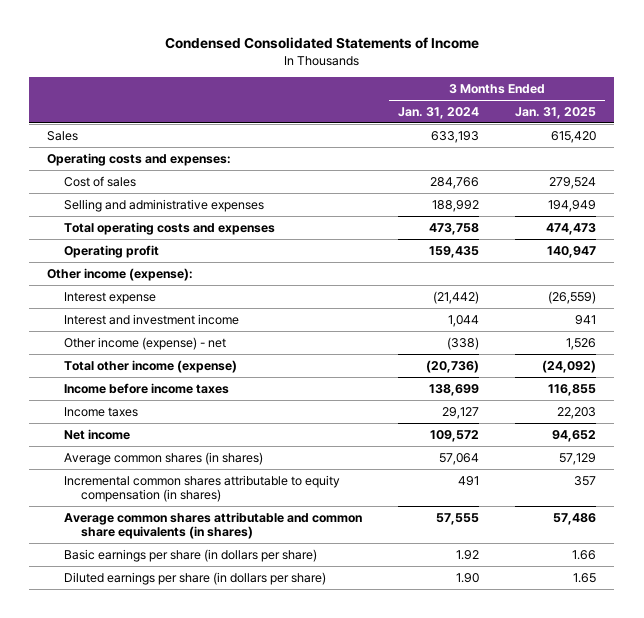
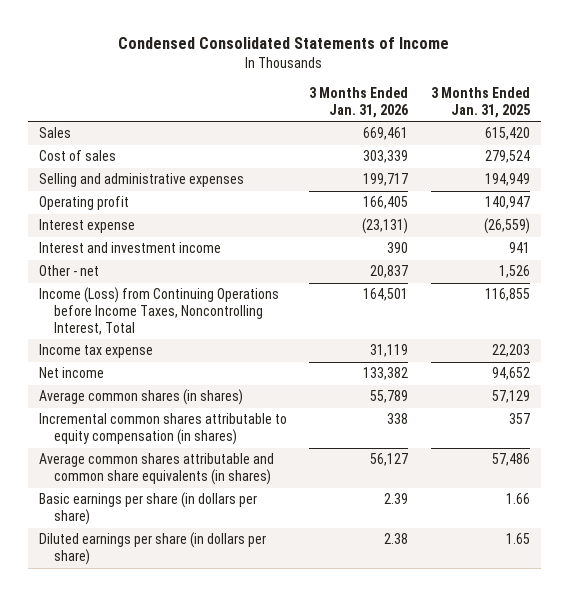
- | 3 Months Ended Jan. 31, 2024 | 3 Months Ended Jan. 31, 2025
+ | 3 Months Ended Jan. 31, 2026 | 3 Months Ended Jan. 31, 2025
- Operating costs and expenses:
- Total operating costs and expenses | 473,758 | 474,473
- Other income (expense):
- Other income (expense) - net | (338) | 1,526
- Total other income (expense) | (20,736) | (24,092)
- Income before income taxes | 138,699 | 116,855
- Income taxes | 29,127 | 22,203
+ Other - net | 20,837 | 1,526
+ Income (Loss) from Continuing Operations before Income Taxes, Noncontrolling Interest, Total | 164,501 | 116,855
+ Income tax expense | 31,119 | 22,203

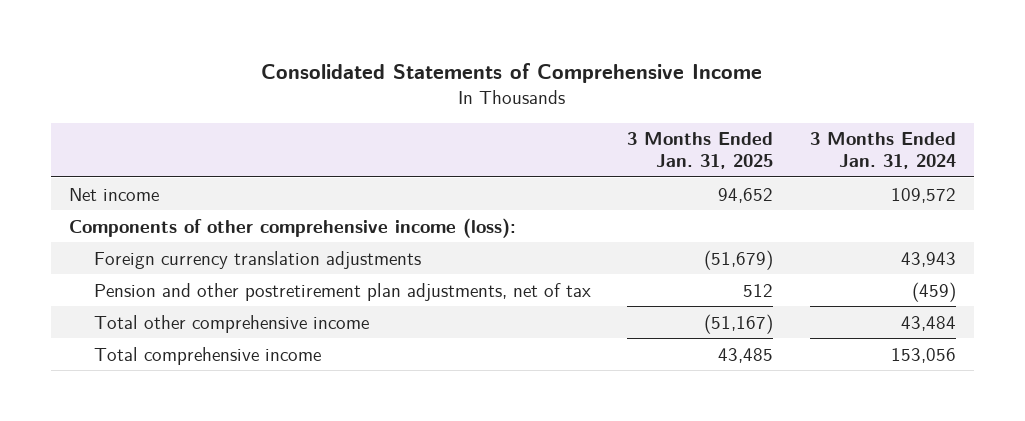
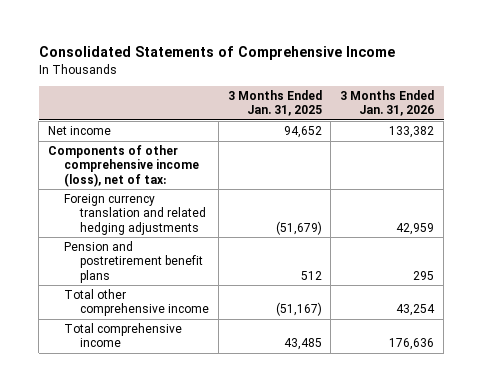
- | 3 Months Ended Jan. 31, 2025 | 3 Months Ended Jan. 31, 2024
+ | 3 Months Ended Jan. 31, 2025 | 3 Months Ended Jan. 31, 2026
- Components of other comprehensive income (loss):
- Foreign currency translation adjustments | (51,679) | 43,943
- Pension and other postretirement plan adjustments, net of tax | 512 | (459)
+ Components of other comprehensive income (loss), net of tax:
+ Foreign currency translation and related hedging adjustments | (51,679) | 42,959
+ Pension and postretirement benefit plans | 512 | 295

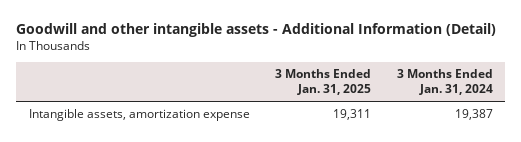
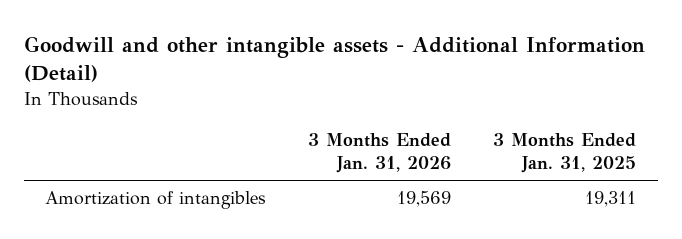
- | 3 Months Ended Jan. 31, 2025 | 3 Months Ended Jan. 31, 2024
+ | 3 Months Ended Jan. 31, 2026 | 3 Months Ended Jan. 31, 2025
- Intangible assets, amortization expense | 19,311 | 19,387
+ Amortization of intangibles | 19,569 | 19,311

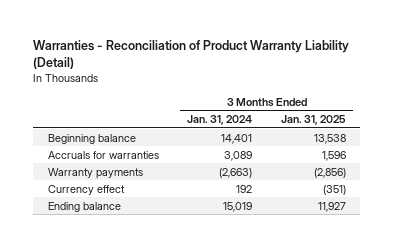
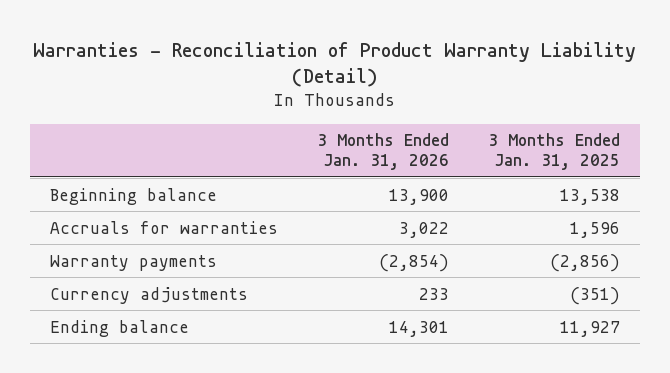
- | 3 Months Ended Jan. 31, 2024 | 3 Months Ended Jan. 31, 2025
+ | 3 Months Ended Jan. 31, 2026 | 3 Months Ended Jan. 31, 2025
- Currency effect | 192 | (351)
+ Currency adjustments | 233 | (351)

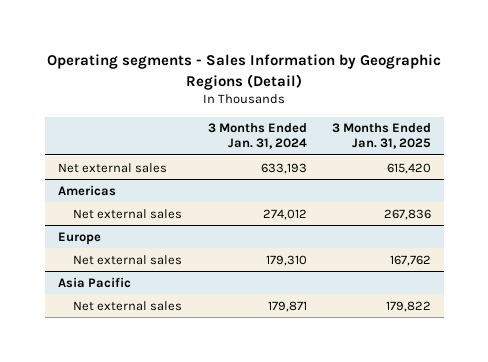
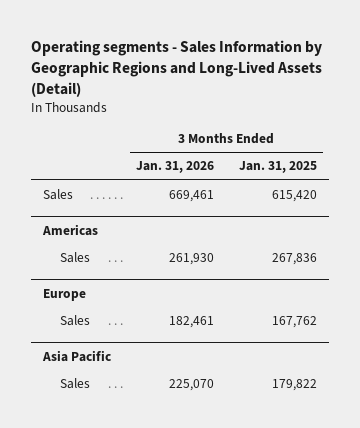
- Operating segments - Sales Information by Geographic Regions (Detail)
+ Operating segments - Sales Information by Geographic Regions and Long-Lived Assets (Detail)
- | 3 Months Ended Jan. 31, 2024 | 3 Months Ended Jan. 31, 2025
+ | 3 Months Ended Jan. 31, 2026 | 3 Months Ended Jan. 31, 2025
- Net external sales | 633,193 | 615,420
+ Sales | 669,461 | 615,420
@ Americas
- Net external sales | 274,012 | 267,836
+ Sales | 261,930 | 267,836
@ Europe
- Net external sales | 179,310 | 167,762
+ Sales | 182,461 | 167,762
@ Asia Pacific
- Net external sales | 179,871 | 179,822
+ Sales | 225,070 | 179,822

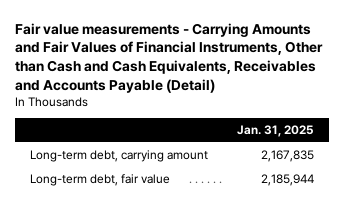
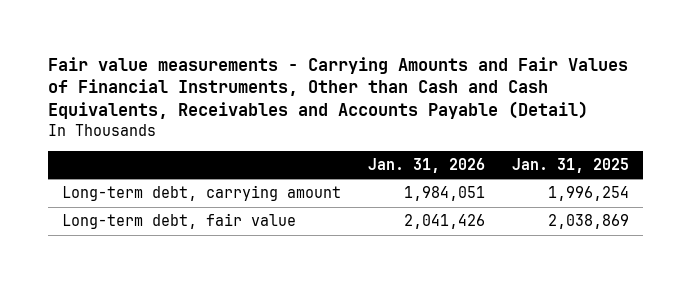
- | Jan. 31, 2025
+ | Jan. 31, 2026 | Jan. 31, 2025
- Long-term debt, carrying amount | 2,167,835
- Long-term debt, fair value | 2,185,944
+ Long-term debt, carrying amount | 1,984,051 | 1,996,254
+ Long-term debt, fair value | 2,041,426 | 2,038,869

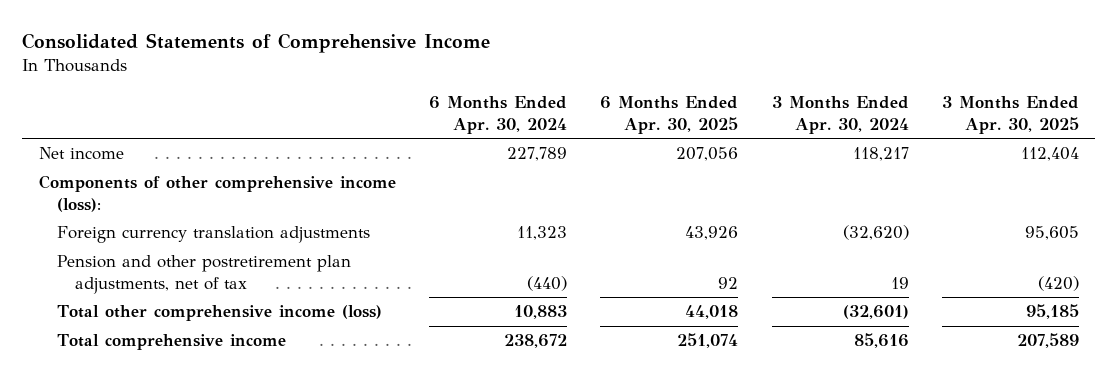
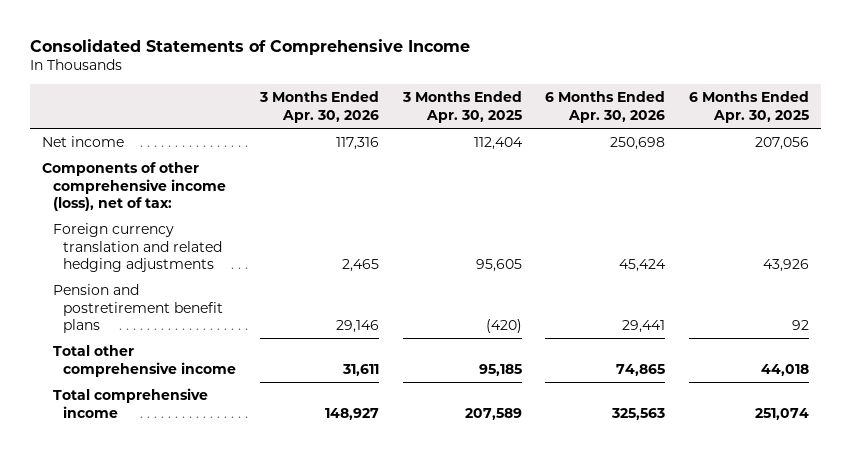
- | 6 Months Ended Apr. 30, 2024 | 6 Months Ended Apr. 30, 2025 | 3 Months Ended Apr. 30, 2024 | 3 Months Ended Apr. 30, 2025
+ | 3 Months Ended Apr. 30, 2026 | 3 Months Ended Apr. 30, 2025 | 6 Months Ended Apr. 30, 2026 | 6 Months Ended Apr. 30, 2025
- Components of other comprehensive income (loss):
- Foreign currency translation adjustments | 11,323 | 43,926 | (32,620) | 95,605
- Pension and other postretirement plan adjustments, net of tax | (440) | 92 | 19 | (420)
- Total other comprehensive income (loss) | 10,883 | 44,018 | (32,601) | 95,185
+ Components of other comprehensive income (loss), net of tax:
+ Foreign currency translation and related hedging adjustments | 2,465 | 95,605 | 45,424 | 43,926
+ Pension and postretirement benefit plans | 29,146 | (420) | 29,441 | 92
+ Total other comprehensive income | 31,611 | 95,185 | 74,865 | 44,018

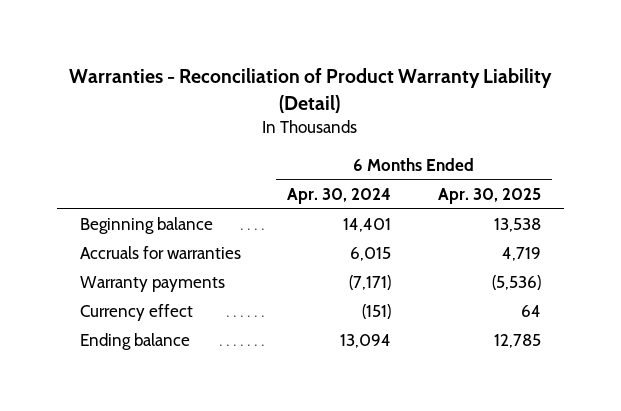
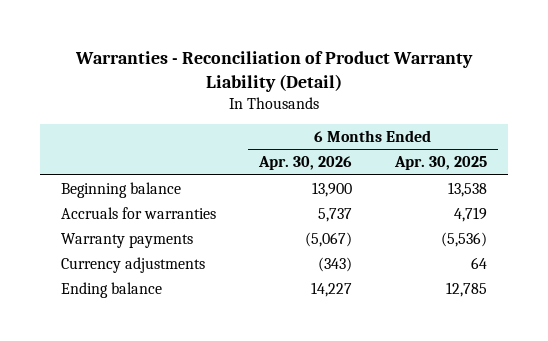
- | 6 Months Ended Apr. 30, 2024 | 6 Months Ended Apr. 30, 2025
+ | 6 Months Ended Apr. 30, 2026 | 6 Months Ended Apr. 30, 2025
- Currency effect | (151) | 64
+ Currency adjustments | (343) | 64

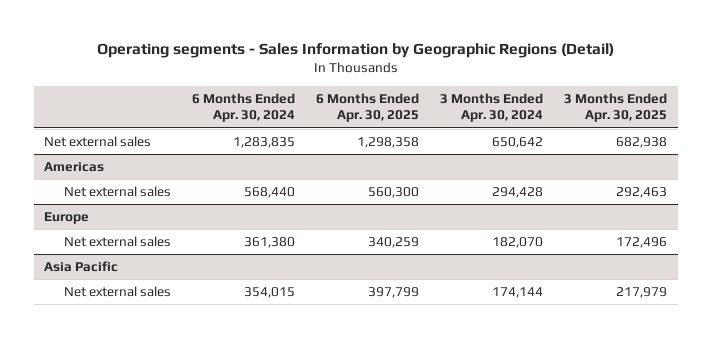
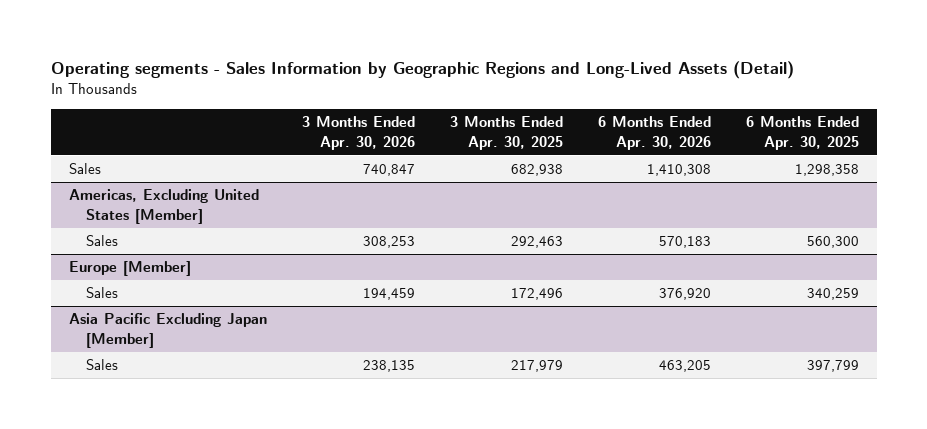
- Operating segments - Sales Information by Geographic Regions (Detail)
+ Operating segments - Sales Information by Geographic Regions and Long-Lived Assets (Detail)
- | 6 Months Ended Apr. 30, 2024 | 6 Months Ended Apr. 30, 2025 | 3 Months Ended Apr. 30, 2024 | 3 Months Ended Apr. 30, 2025
+ | 3 Months Ended Apr. 30, 2026 | 3 Months Ended Apr. 30, 2025 | 6 Months Ended Apr. 30, 2026 | 6 Months Ended Apr. 30, 2025
- Net external sales | 1,283,835 | 1,298,358 | 650,642 | 682,938
- Americas
- Net external sales | 568,440 | 560,300 | 294,428 | 292,463
- Europe
- Net external sales | 361,380 | 340,259 | 182,070 | 172,496
- Asia Pacific
- Net external sales | 354,015 | 397,799 | 174,144 | 217,979
+ Sales | 740,847 | 682,938 | 1,410,308 | 1,298,358
+ Americas, Excluding United States [Member]
+ Sales | 308,253 | 292,463 | 570,183 | 560,300
+ Europe [Member]
+ Sales | 194,459 | 172,496 | 376,920 | 340,259
+ Asia Pacific Excluding Japan [Member]
+ Sales | 238,135 | 217,979 | 463,205 | 397,799

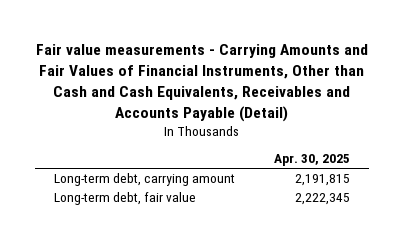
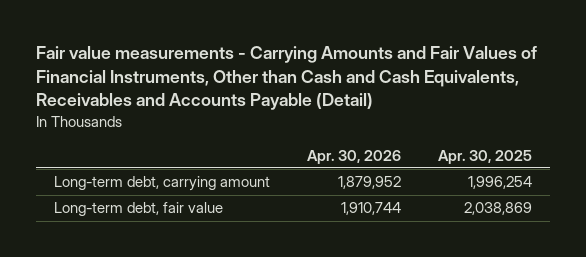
- | Apr. 30, 2025
+ | Apr. 30, 2026 | Apr. 30, 2025
- Long-term debt, carrying amount | 2,191,815
- Long-term debt, fair value | 2,222,345
+ Long-term debt, carrying amount | 1,879,952 | 1,996,254
+ Long-term debt, fair value | 1,910,744 | 2,038,869

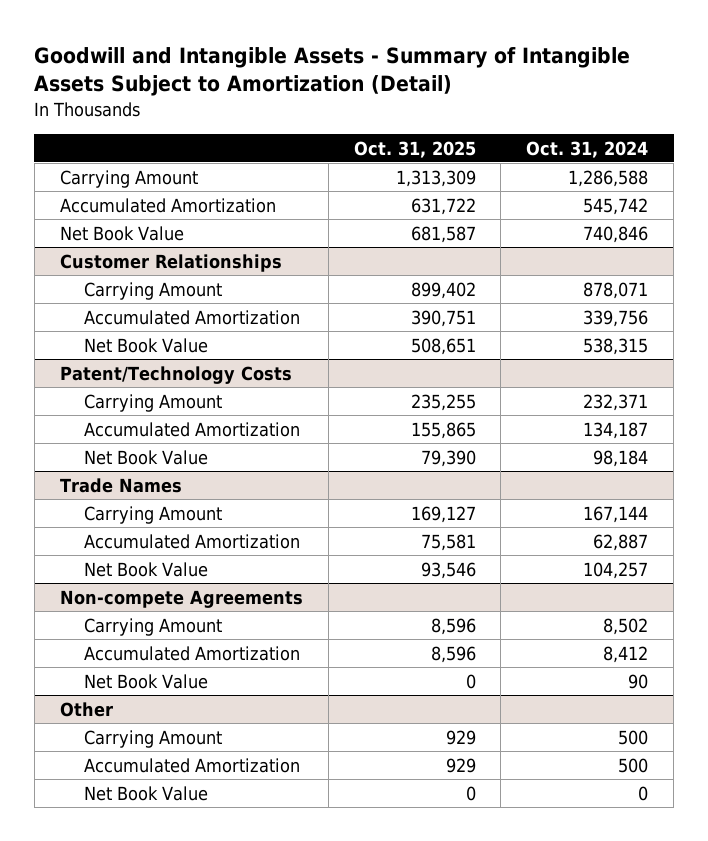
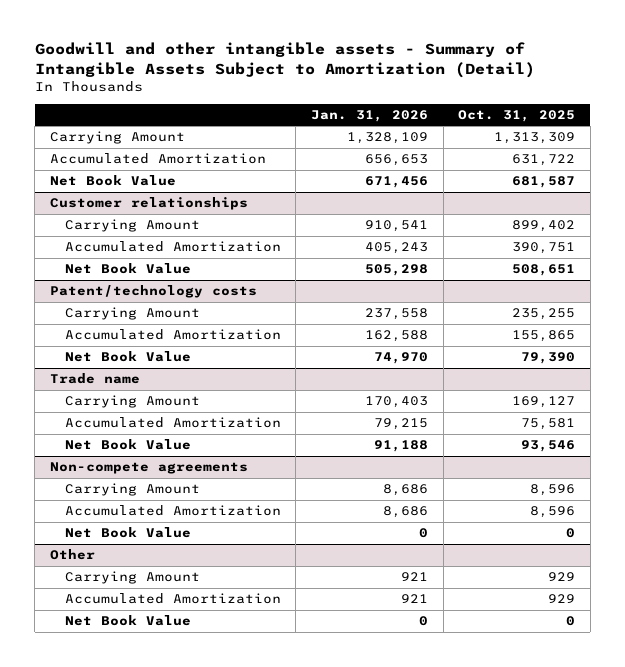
- Goodwill and Intangible Assets - Summary of Intangible Assets Subject to Amortization (Detail)
+ Goodwill and other intangible assets - Summary of Intangible Assets Subject to Amortization (Detail)
- | Oct. 31, 2025 | Oct. 31, 2024
+ | Jan. 31, 2026 | Oct. 31, 2025
- Customer Relationships
+ Customer relationships
- Patent/Technology Costs
+ Patent/technology costs
- Trade Names
+ Trade name
- Non-compete Agreements
+ Non-compete agreements

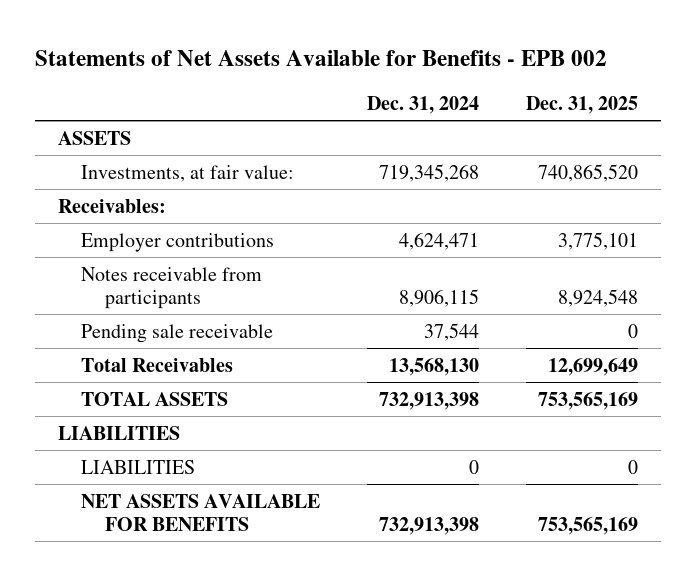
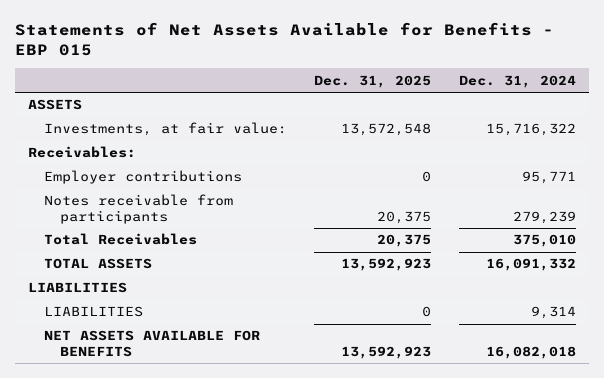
- Statements of Net Assets Available for Benefits - EPB 002
+ Statements of Net Assets Available for Benefits - EBP 015
- | Dec. 31, 2024 | Dec. 31, 2025
+ | Dec. 31, 2025 | Dec. 31, 2024
- Investments, at fair value: | 719,345,268 | 740,865,520
+ Investments, at fair value: | 13,572,548 | 15,716,322
- Employer contributions | 4,624,471 | 3,775,101
- Notes receivable from participants | 8,906,115 | 8,924,548
- Pending sale receivable | 37,544 | 0
- Total Receivables | 13,568,130 | 12,699,649
- TOTAL ASSETS | 732,913,398 | 753,565,169
+ Employer contributions | 0 | 95,771
+ Notes receivable from participants | 20,375 | 279,239
+ Total Receivables | 20,375 | 375,010
+ TOTAL ASSETS | 13,592,923 | 16,091,332
- LIABILITIES | 0 | 0
- NET ASSETS AVAILABLE FOR BENEFITS | 732,913,398 | 753,565,169
+ LIABILITIES | 0 | 9,314
+ NET ASSETS AVAILABLE FOR BENEFITS | 13,592,923 | 16,082,018

